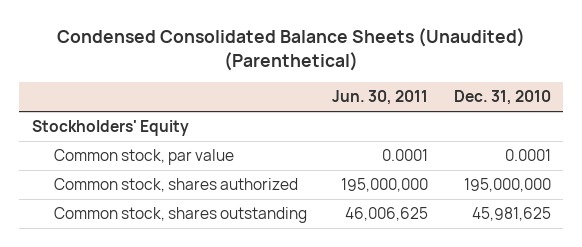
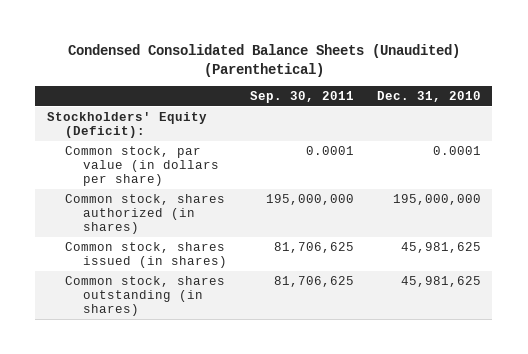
- | Jun. 30, 2011 | Dec. 31, 2010
+ | Sep. 30, 2011 | Dec. 31, 2010
- Stockholders' Equity
- Common stock, par value | 0.0001 | 0.0001
- Common stock, shares authorized | 195,000,000 | 195,000,000
- Common stock, shares outstanding | 46,006,625 | 45,981,625
+ Stockholders' Equity (Deficit):
+ Common stock, par value (in dollars per share) | 0.0001 | 0.0001
+ Common stock, shares authorized (in shares) | 195,000,000 | 195,000,000
+ Common stock, shares issued (in shares) | 81,706,625 | 45,981,625
+ Common stock, shares outstanding (in shares) | 81,706,625 | 45,981,625

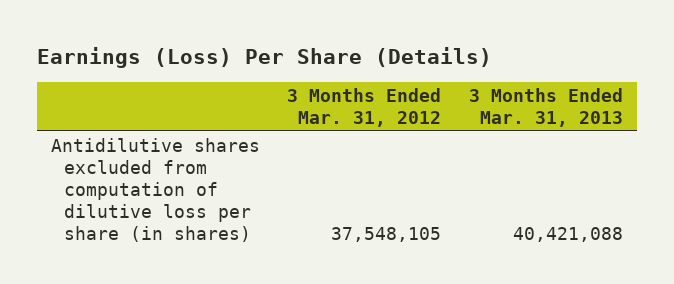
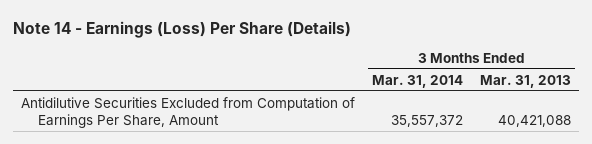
- Earnings (Loss) Per Share (Details)
+ Note 14 - Earnings (Loss) Per Share (Details)
- | 3 Months Ended Mar. 31, 2012 | 3 Months Ended Mar. 31, 2013
+ | 3 Months Ended Mar. 31, 2014 | 3 Months Ended Mar. 31, 2013
- Antidilutive shares excluded from computation of dilutive loss per share (in shares) | 37,548,105 | 40,421,088
+ Antidilutive Securities Excluded from Computation of Earnings Per Share, Amount | 35,557,372 | 40,421,088

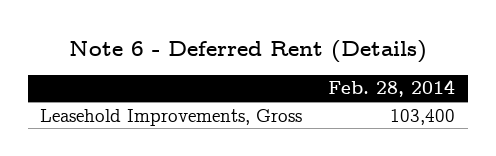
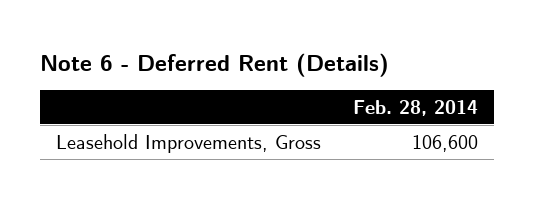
- Leasehold Improvements, Gross | 103,400
+ Leasehold Improvements, Gross | 106,600

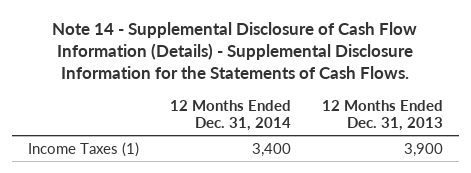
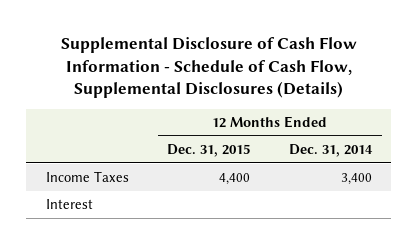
- Note 14 - Supplemental Disclosure of Cash Flow Information (Details) - Supplemental Disclosure Information for the Statements of Cash Flows.
+ Supplemental Disclosure of Cash Flow Information - Schedule of Cash Flow, Supplemental Disclosures (Details)
- | 12 Months Ended Dec. 31, 2014 | 12 Months Ended Dec. 31, 2013
+ | 12 Months Ended Dec. 31, 2015 | 12 Months Ended Dec. 31, 2014
- Income Taxes (1) | 3,400 | 3,900
+ Income Taxes | 4,400 | 3,400
+ Interest

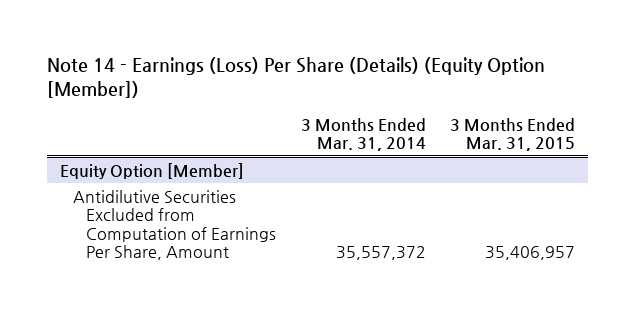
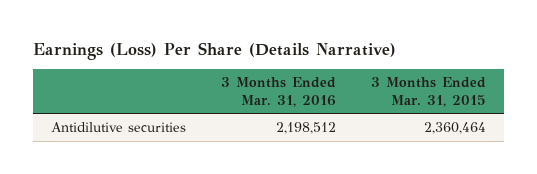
- Note 14 - Earnings (Loss) Per Share (Details) (Equity Option [Member])
+ Earnings (Loss) Per Share (Details Narrative)
- | 3 Months Ended Mar. 31, 2014 | 3 Months Ended Mar. 31, 2015
+ | 3 Months Ended Mar. 31, 2016 | 3 Months Ended Mar. 31, 2015
- Equity Option [Member]
- Antidilutive Securities Excluded from Computation of Earnings Per Share, Amount | 35,557,372 | 35,406,957
+ Antidilutive securities | 2,198,512 | 2,360,464

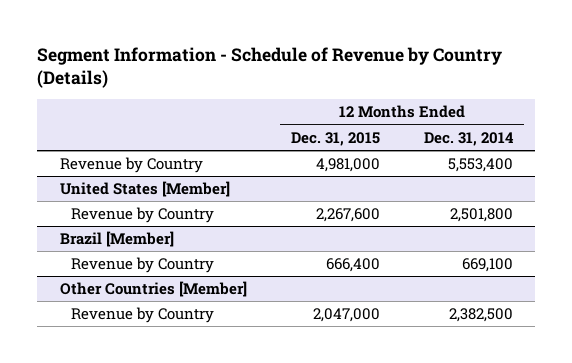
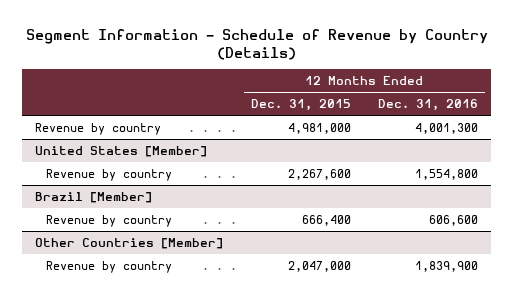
- | 12 Months Ended Dec. 31, 2015 | 12 Months Ended Dec. 31, 2014
+ | 12 Months Ended Dec. 31, 2015 | 12 Months Ended Dec. 31, 2016
- Revenue by Country | 4,981,000 | 5,553,400
+ Revenue by country | 4,981,000 | 4,001,300
@ United States [Member]
- Revenue by Country | 2,267,600 | 2,501,800
+ Revenue by country | 2,267,600 | 1,554,800
@ Brazil [Member]
- Revenue by Country | 666,400 | 669,100
+ Revenue by country | 666,400 | 606,600
@ Other Countries [Member]
- Revenue by Country | 2,047,000 | 2,382,500
+ Revenue by country | 2,047,000 | 1,839,900

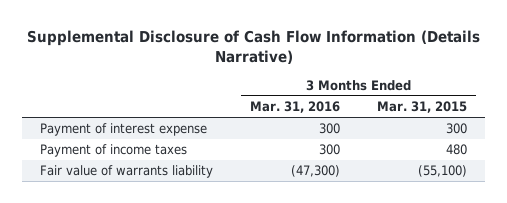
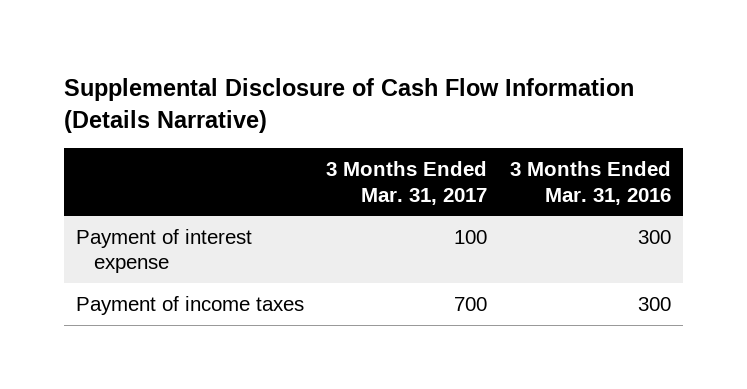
- | 3 Months Ended Mar. 31, 2016 | 3 Months Ended Mar. 31, 2015
+ | 3 Months Ended Mar. 31, 2017 | 3 Months Ended Mar. 31, 2016
- Fair value of warrants liability | (47,300) | (55,100)

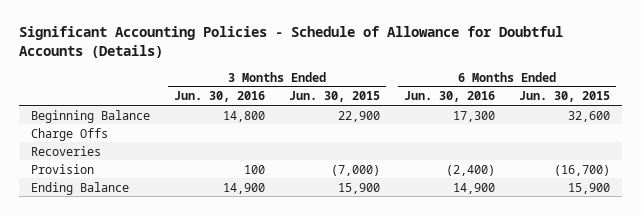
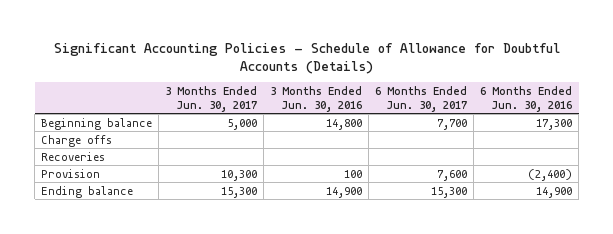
- | 3 Months Ended Jun. 30, 2016 | 3 Months Ended Jun. 30, 2015 | 6 Months Ended Jun. 30, 2016 | 6 Months Ended Jun. 30, 2015
+ | 3 Months Ended Jun. 30, 2017 | 3 Months Ended Jun. 30, 2016 | 6 Months Ended Jun. 30, 2017 | 6 Months Ended Jun. 30, 2016
- Beginning Balance | 14,800 | 22,900 | 17,300 | 32,600
- Charge Offs
+ Beginning balance | 5,000 | 14,800 | 7,700 | 17,300
+ Charge offs
- Ending Balance | 14,900 | 15,900 | 14,900 | 15,900
+ Ending balance | 15,300 | 14,900 | 15,300 | 14,900

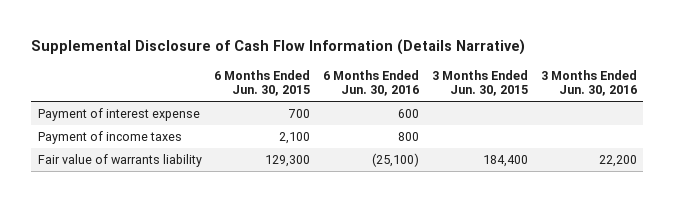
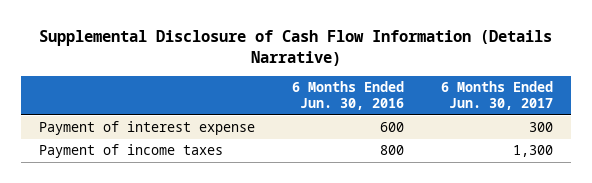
- | 6 Months Ended Jun. 30, 2015 | 6 Months Ended Jun. 30, 2016 | 3 Months Ended Jun. 30, 2015 | 3 Months Ended Jun. 30, 2016
+ | 6 Months Ended Jun. 30, 2016 | 6 Months Ended Jun. 30, 2017
- Fair value of warrants liability | 129,300 | (25,100) | 184,400 | 22,200

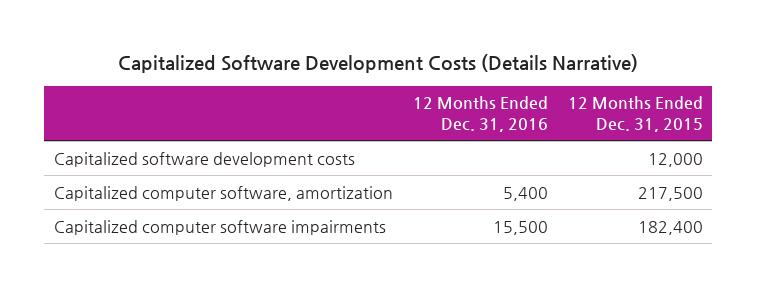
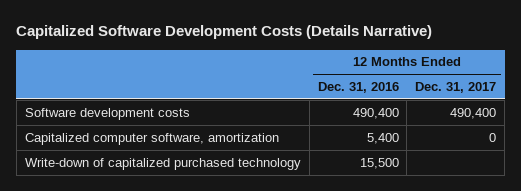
- | 12 Months Ended Dec. 31, 2016 | 12 Months Ended Dec. 31, 2015
+ | 12 Months Ended Dec. 31, 2016 | 12 Months Ended Dec. 31, 2017
- Capitalized software development costs | | 12,000
+ Software development costs | 490,400 | 490,400
- Capitalized computer software impairments | 15,500 | 182,400
+ Write-down of capitalized purchased technology | 15,500 |

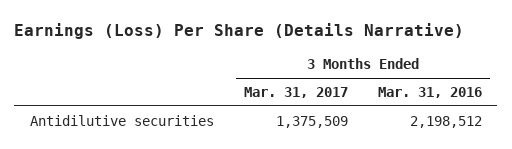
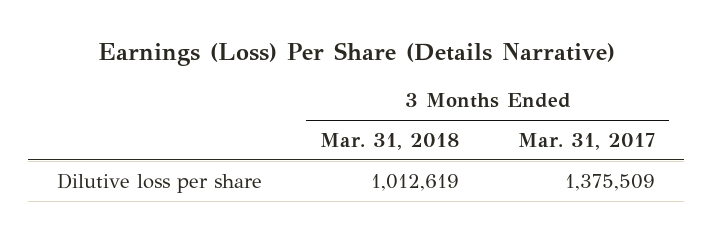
- | 3 Months Ended Mar. 31, 2017 | 3 Months Ended Mar. 31, 2016
+ | 3 Months Ended Mar. 31, 2018 | 3 Months Ended Mar. 31, 2017
- Antidilutive securities | 1,375,509 | 2,198,512
+ Dilutive loss per share | 1,012,619 | 1,375,509

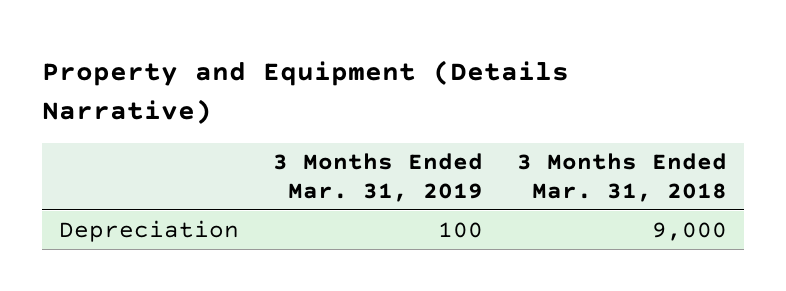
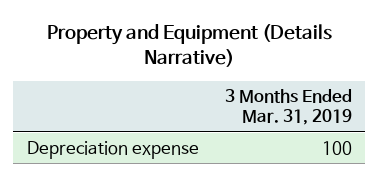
- | 3 Months Ended Mar. 31, 2019 | 3 Months Ended Mar. 31, 2018
+ | 3 Months Ended Mar. 31, 2019
- Depreciation | 100 | 9,000
+ Depreciation expense | 100

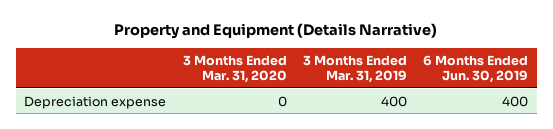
- | 3 Months Ended Mar. 31, 2019
+ | 3 Months Ended Mar. 31, 2020 | 3 Months Ended Mar. 31, 2019 | 6 Months Ended Jun. 30, 2019
- Depreciation expense | 100
+ Depreciation expense | 0 | 400 | 400

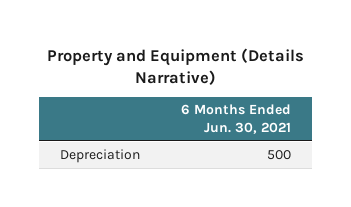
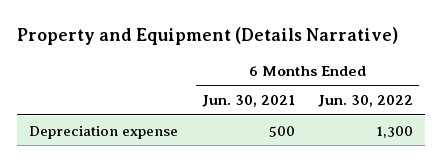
- | 6 Months Ended Jun. 30, 2021
+ | 6 Months Ended Jun. 30, 2021 | 6 Months Ended Jun. 30, 2022
- Depreciation | 500
+ Depreciation expense | 500 | 1,300

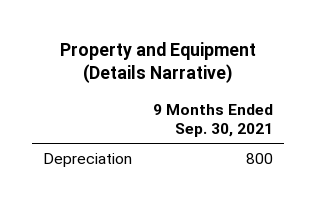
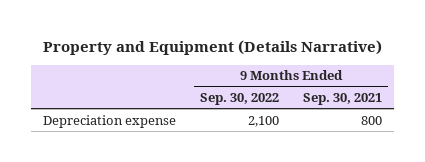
- | 9 Months Ended Sep. 30, 2021
+ | 9 Months Ended Sep. 30, 2022 | 9 Months Ended Sep. 30, 2021
- Depreciation | 800
+ Depreciation expense | 2,100 | 800

